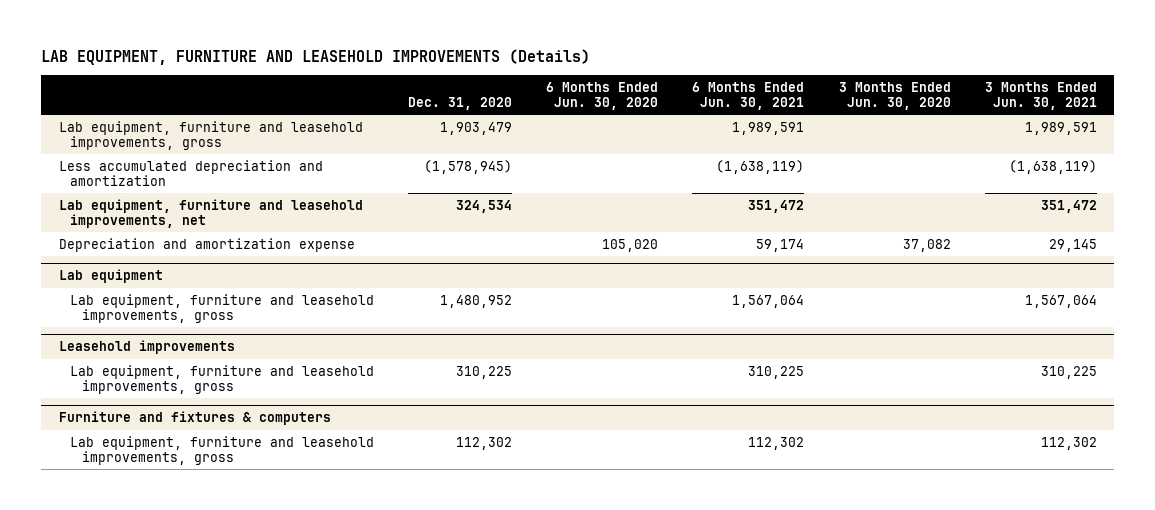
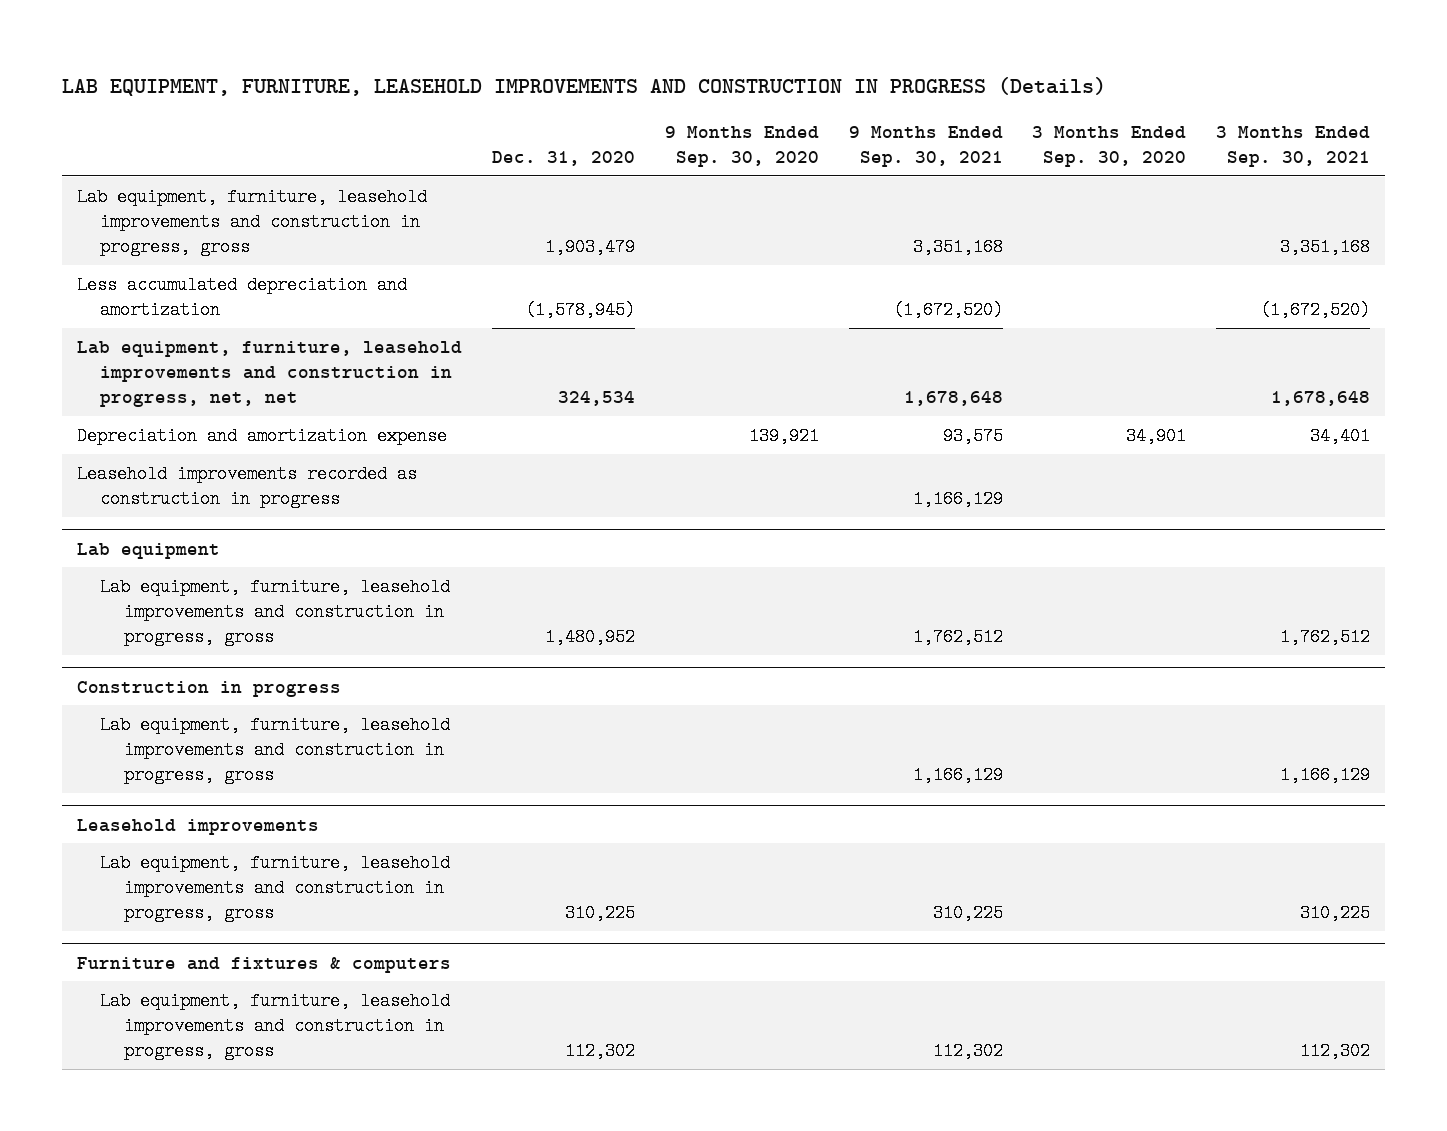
- LAB EQUIPMENT, FURNITURE AND LEASEHOLD IMPROVEMENTS (Details)
+ LAB EQUIPMENT, FURNITURE, LEASEHOLD IMPROVEMENTS AND CONSTRUCTION IN PROGRESS (Details)
- | Dec. 31, 2020 | 6 Months Ended Jun. 30, 2020 | 6 Months Ended Jun. 30, 2021 | 3 Months Ended Jun. 30, 2020 | 3 Months Ended Jun. 30, 2021
+ | Dec. 31, 2020 | 9 Months Ended Sep. 30, 2020 | 9 Months Ended Sep. 30, 2021 | 3 Months Ended Sep. 30, 2020 | 3 Months Ended Sep. 30, 2021
- Lab equipment, furniture and leasehold improvements, gross | 1,903,479 | | 1,989,591 | | 1,989,591
+ Lab equipment, furniture, leasehold improvements and construction in progress, gross | 1,903,479 | | 3,351,168 | | 3,351,168
- Lab equipment, furniture and leasehold improvements, net | 324,534 | | 351,472 | | 351,472
+ Lab equipment, furniture, leasehold improvements and construction in progress, net, net | 324,534 | | 1,678,648 | | 1,678,648
+ Leasehold improvements recorded as construction in progress | | | 1,166,129 | |
@ Lab equipment
- Lab equipment, furniture and leasehold improvements, gross | 1,480,952 | | 1,567,064 | | 1,567,064
+ Lab equipment, furniture, leasehold improvements and construction in progress, gross | 1,480,952 | | 1,762,512 | | 1,762,512
+ Construction in progress
+ Lab equipment, furniture, leasehold improvements and construction in progress, gross | | | 1,166,129 | | 1,166,129
@ Leasehold improvements
- Lab equipment, furniture and leasehold improvements, gross | 310,225 | | 310,225 | | 310,225
+ Lab equipment, furniture, leasehold improvements and construction in progress, gross | 310,225 | | 310,225 | | 310,225
@ Furniture and fixtures & computers
- Lab equipment, furniture and leasehold improvements, gross | 112,302 | | 112,302 | | 112,302
+ Lab equipment, furniture, leasehold improvements and construction in progress, gross | 112,302 | | 112,302 | | 112,302

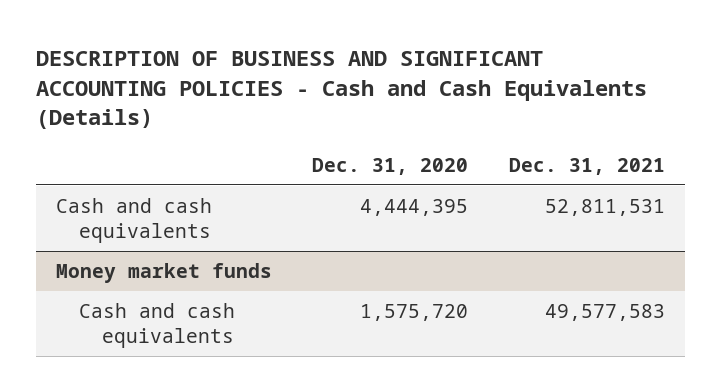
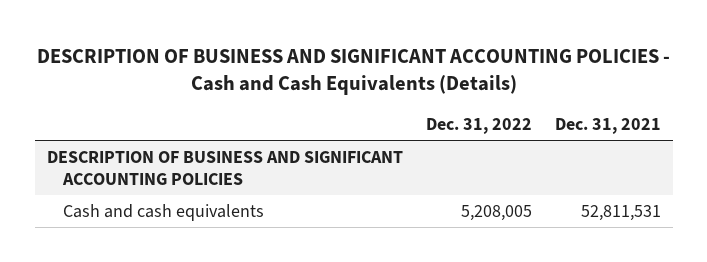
- | Dec. 31, 2020 | Dec. 31, 2021
+ | Dec. 31, 2022 | Dec. 31, 2021
+ DESCRIPTION OF BUSINESS AND SIGNIFICANT ACCOUNTING POLICIES
- Money market funds
- Cash and cash equivalents | 1,575,720 | 49,577,583

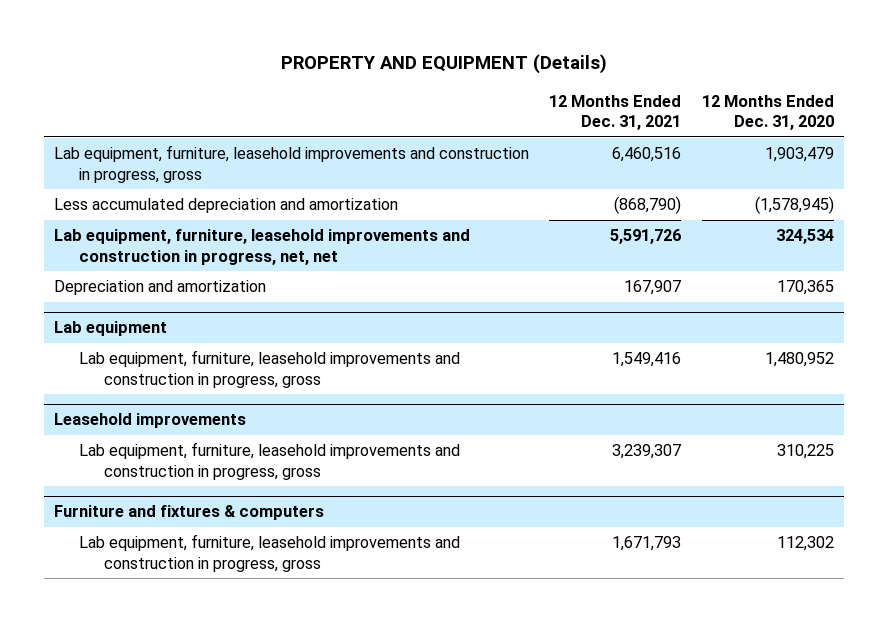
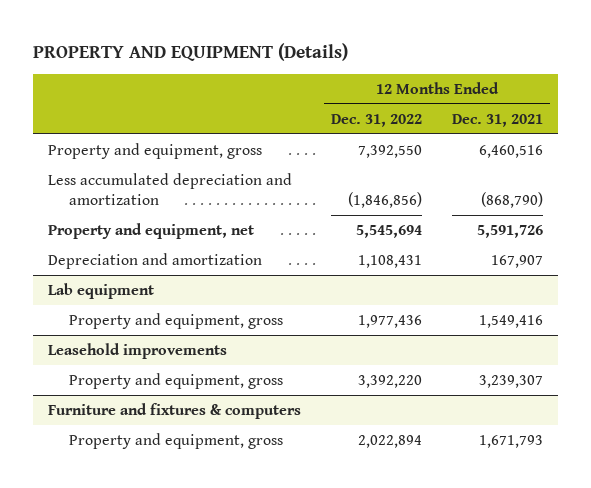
- | 12 Months Ended Dec. 31, 2021 | 12 Months Ended Dec. 31, 2020
+ | 12 Months Ended Dec. 31, 2022 | 12 Months Ended Dec. 31, 2021
- Lab equipment, furniture, leasehold improvements and construction in progress, gross | 6,460,516 | 1,903,479
+ Property and equipment, gross | 7,392,550 | 6,460,516
- Lab equipment, furniture, leasehold improvements and construction in progress, net, net | 5,591,726 | 324,534
+ Property and equipment, net | 5,545,694 | 5,591,726
@ Lab equipment
- Lab equipment, furniture, leasehold improvements and construction in progress, gross | 1,549,416 | 1,480,952
+ Property and equipment, gross | 1,977,436 | 1,549,416
@ Leasehold improvements
- Lab equipment, furniture, leasehold improvements and construction in progress, gross | 3,239,307 | 310,225
+ Property and equipment, gross | 3,392,220 | 3,239,307
@ Furniture and fixtures & computers
- Lab equipment, furniture, leasehold improvements and construction in progress, gross | 1,671,793 | 112,302
+ Property and equipment, gross | 2,022,894 | 1,671,793

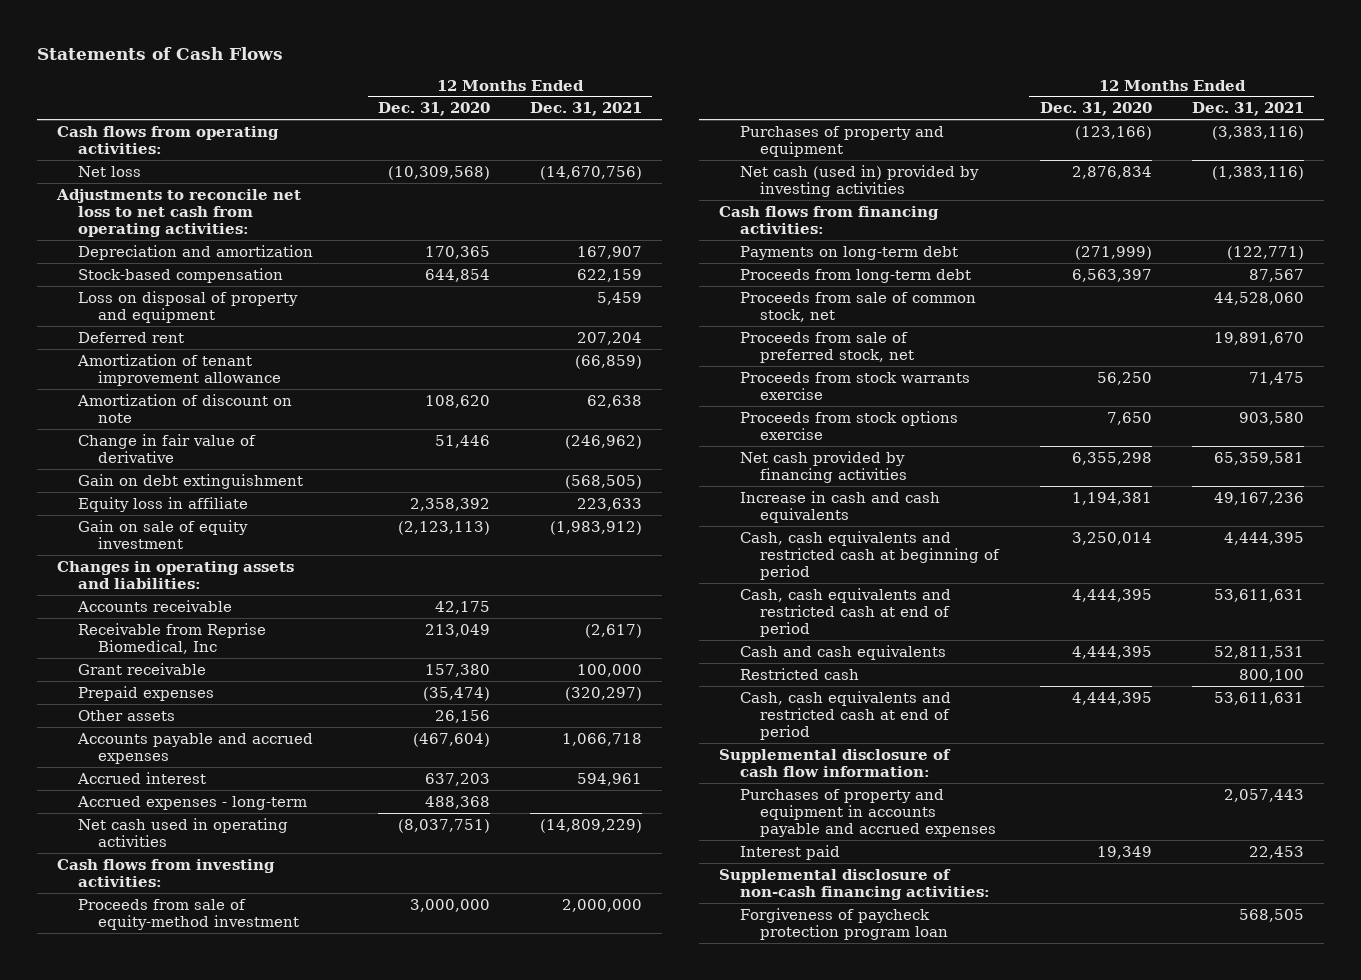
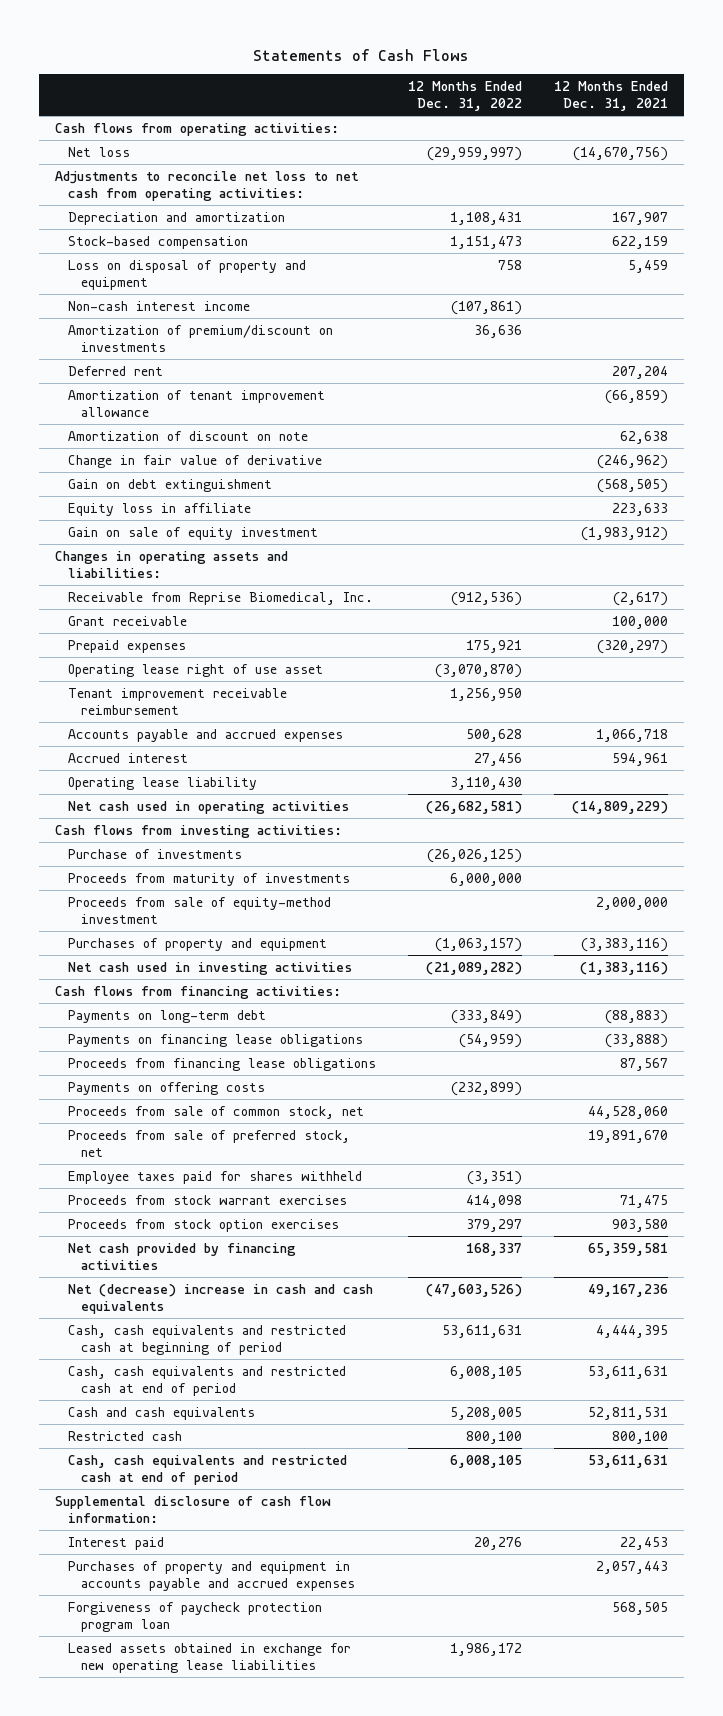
- | 12 Months Ended Dec. 31, 2020 | 12 Months Ended Dec. 31, 2021
+ | 12 Months Ended Dec. 31, 2022 | 12 Months Ended Dec. 31, 2021
+ Non-cash interest income | (107,861) |
+ Amortization of premium/discount on investments | 36,636 |
- Accounts receivable | 42,175 |
- Receivable from Reprise Biomedical, Inc | 213,049 | (2,617)
+ Receivable from Reprise Biomedical, Inc. | (912,536) | (2,617)
- Other assets | 26,156 |
+ Operating lease right of use asset | (3,070,870) |
+ Tenant improvement receivable reimbursement | 1,256,950 |
- Accrued expenses - long-term | 488,368 |
+ Operating lease liability | 3,110,430 |
+ Purchase of investments | (26,026,125) |
+ Proceeds from maturity of investments | 6,000,000 |
- Net cash (used in) provided by investing activities | 2,876,834 | (1,383,116)
+ Net cash used in investing activities | (21,089,282) | (1,383,116)
- Payments on long-term debt | (271,999) | (122,771)
- Proceeds from long-term debt | 6,563,397 | 87,567
+ Payments on long-term debt | (333,849) | (88,883)
+ Payments on financing lease obligations | (54,959) | (33,888)
+ Proceeds from financing lease obligations | | 87,567
+ Payments on offering costs | (232,899) |
- Proceeds from stock warrants exercise | 56,250 | 71,475
- Proceeds from stock options exercise | 7,650 | 903,580
+ Employee taxes paid for shares withheld | (3,351) |
+ Proceeds from stock warrant exercises | 414,098 | 71,475
+ Proceeds from stock option exercises | 379,297 | 903,580
- Increase in cash and cash equivalents | 1,194,381 | 49,167,236
+ Net (decrease) increase in cash and cash equivalents | (47,603,526) | 49,167,236
- Supplemental disclosure of non-cash financing activities:
moved down: Purchases of property and equipment in accounts payable and accrued expenses | | 2,057,443
+ Leased assets obtained in exchange for new operating lease liabilities | 1,986,172 |

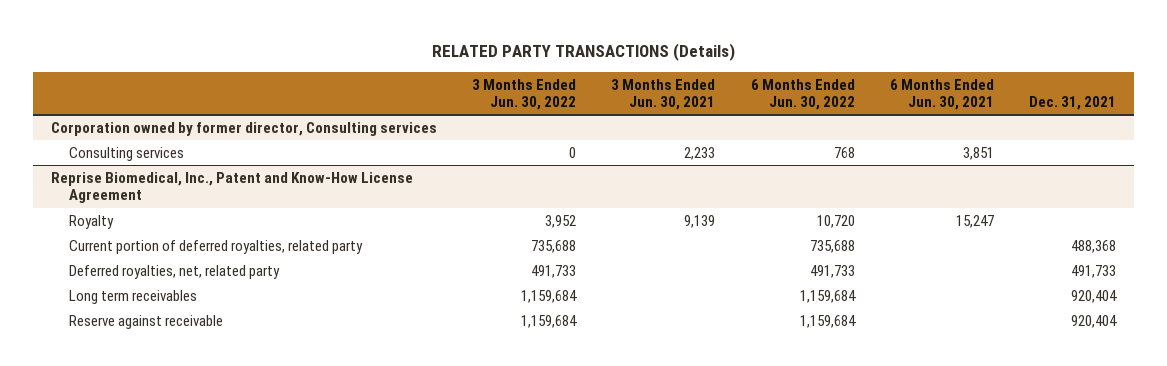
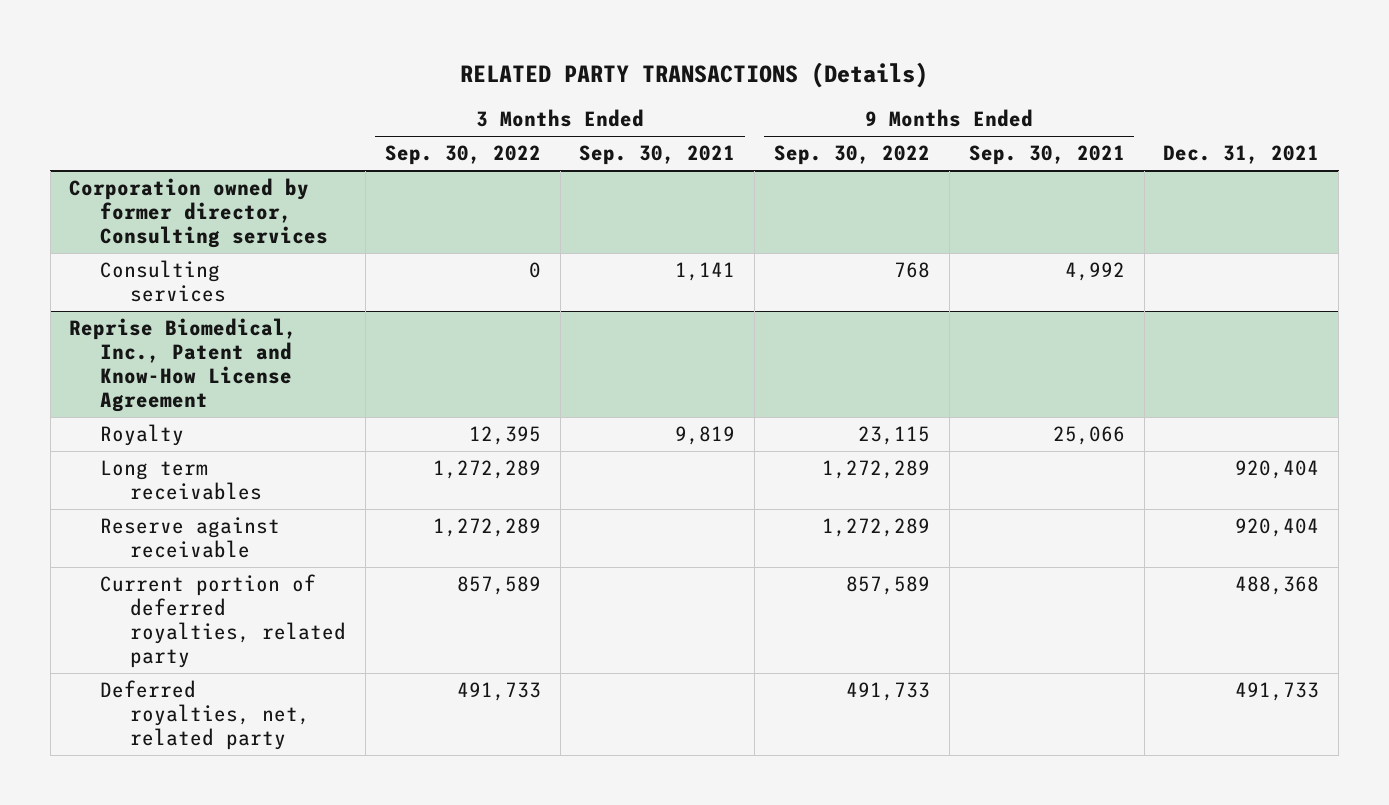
- | 3 Months Ended Jun. 30, 2022 | 3 Months Ended Jun. 30, 2021 | 6 Months Ended Jun. 30, 2022 | 6 Months Ended Jun. 30, 2021 | Dec. 31, 2021
+ | 3 Months Ended Sep. 30, 2022 | 3 Months Ended Sep. 30, 2021 | 9 Months Ended Sep. 30, 2022 | 9 Months Ended Sep. 30, 2021 | Dec. 31, 2021
@ Reprise Biomedical, Inc., Patent and Know-How License Agreement
moved down: Current portion of deferred royalties, related party | 857,589 | | 857,589 | | 488,368
moved down: Deferred royalties, net, related party | 491,733 | | 491,733 | | 491,733

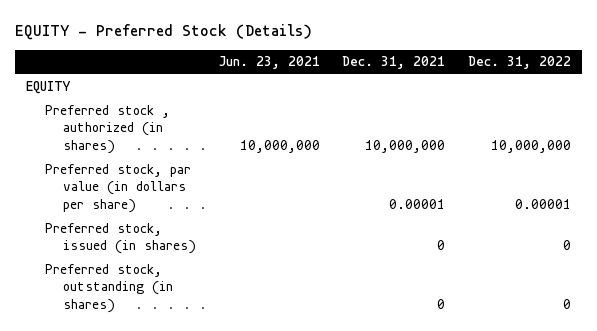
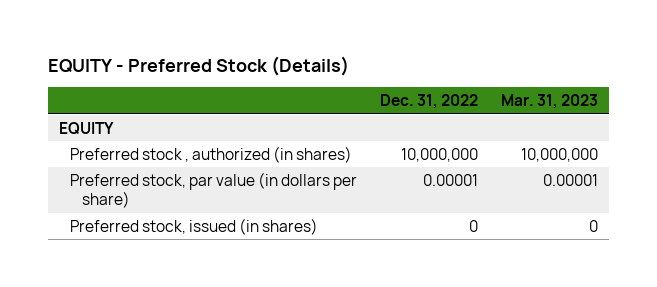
- | Jun. 23, 2021 | Dec. 31, 2021 | Dec. 31, 2022
+ | Dec. 31, 2022 | Mar. 31, 2023
- Preferred stock, outstanding (in shares) | | 0 | 0

